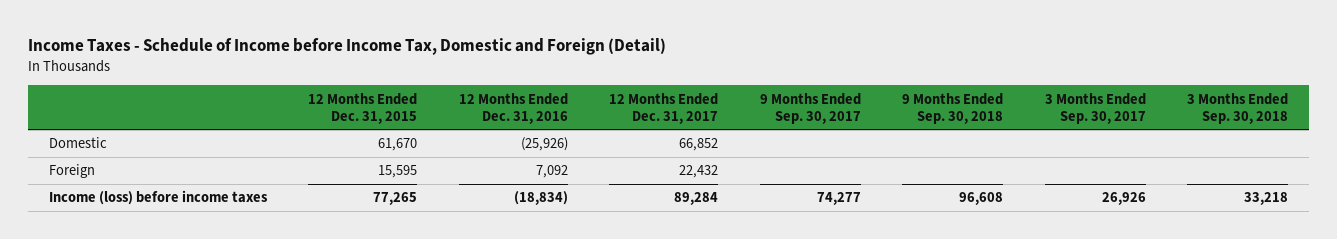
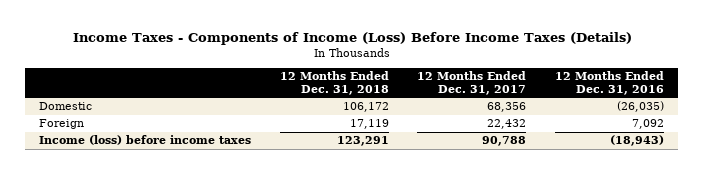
- Income Taxes - Schedule of Income before Income Tax, Domestic and Foreign (Detail)
+ Income Taxes - Components of Income (Loss) Before Income Taxes (Details)
- | 12 Months Ended Dec. 31, 2015 | 12 Months Ended Dec. 31, 2016 | 12 Months Ended Dec. 31, 2017 | 9 Months Ended Sep. 30, 2017 | 9 Months Ended Sep. 30, 2018 | 3 Months Ended Sep. 30, 2017 | 3 Months Ended Sep. 30, 2018
+ | 12 Months Ended Dec. 31, 2018 | 12 Months Ended Dec. 31, 2017 | 12 Months Ended Dec. 31, 2016
- Domestic | 61,670 | (25,926) | 66,852 | | | |
+ Domestic | 106,172 | 68,356 | (26,035)
- Income (loss) before income taxes | 77,265 | (18,834) | 89,284 | 74,277 | 96,608 | 26,926 | 33,218
+ Income (loss) before income taxes | 123,291 | 90,788 | (18,943)

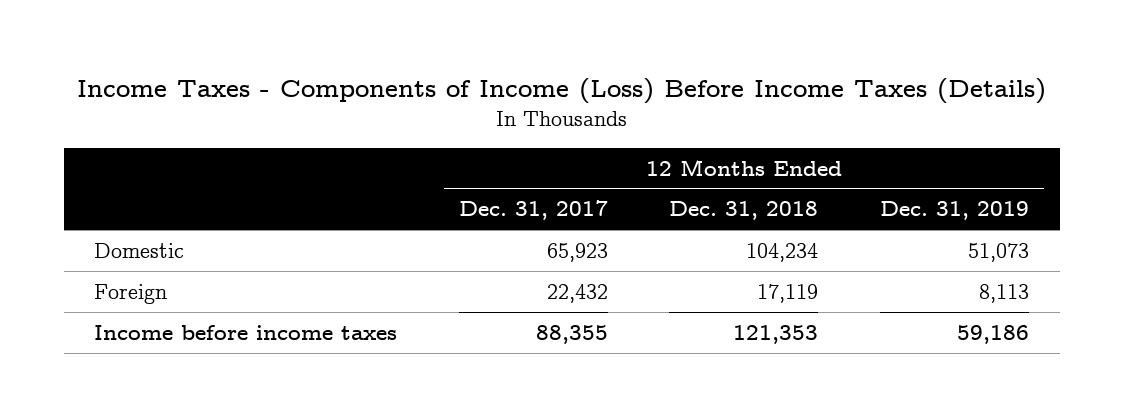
- | 12 Months Ended Dec. 31, 2018 | 12 Months Ended Dec. 31, 2017 | 12 Months Ended Dec. 31, 2016
+ | 12 Months Ended Dec. 31, 2017 | 12 Months Ended Dec. 31, 2018 | 12 Months Ended Dec. 31, 2019
- Domestic | 106,172 | 68,356 | (26,035)
+ Domestic | 65,923 | 104,234 | 51,073
- Income (loss) before income taxes | 123,291 | 90,788 | (18,943)
+ Income before income taxes | 88,355 | 121,353 | 59,186

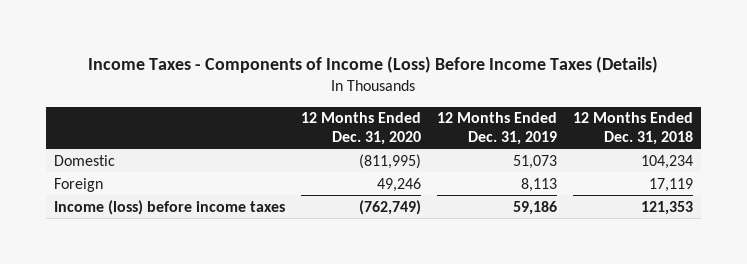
- | 12 Months Ended Dec. 31, 2017 | 12 Months Ended Dec. 31, 2018 | 12 Months Ended Dec. 31, 2019
+ | 12 Months Ended Dec. 31, 2020 | 12 Months Ended Dec. 31, 2019 | 12 Months Ended Dec. 31, 2018
- Income before income taxes | 88,355 | 121,353 | 59,186
+ Income (loss) before income taxes | (762,749) | 59,186 | 121,353

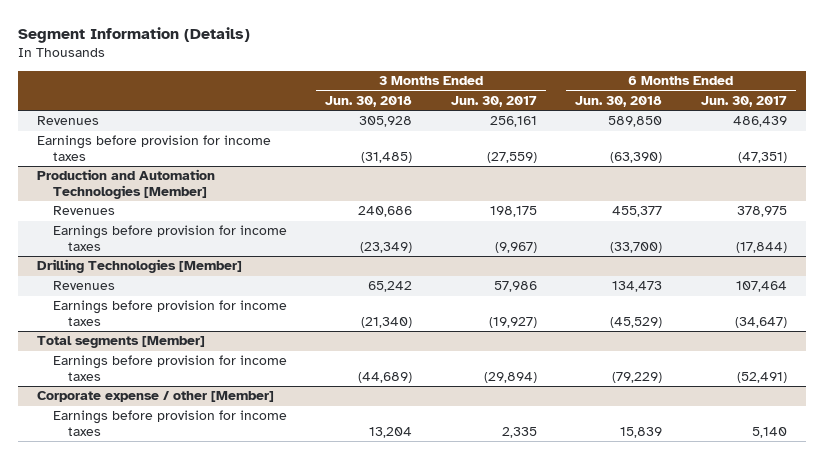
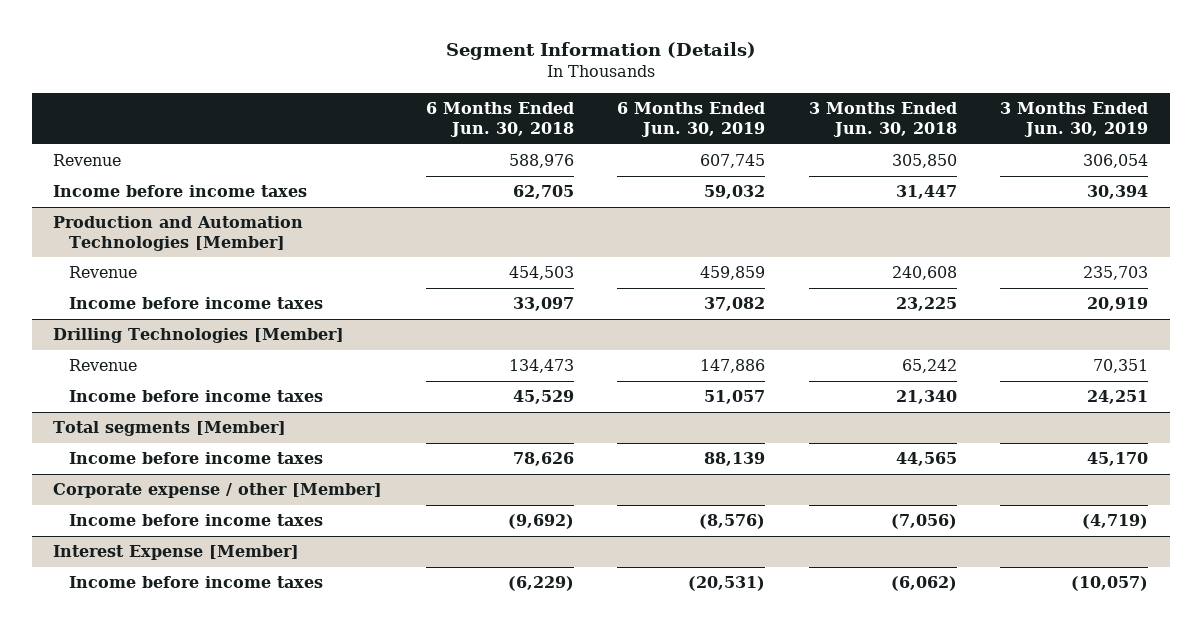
- | 3 Months Ended Jun. 30, 2018 | 3 Months Ended Jun. 30, 2017 | 6 Months Ended Jun. 30, 2018 | 6 Months Ended Jun. 30, 2017
+ | 6 Months Ended Jun. 30, 2018 | 6 Months Ended Jun. 30, 2019 | 3 Months Ended Jun. 30, 2018 | 3 Months Ended Jun. 30, 2019
- Revenues | 305,928 | 256,161 | 589,850 | 486,439
- Earnings before provision for income taxes | (31,485) | (27,559) | (63,390) | (47,351)
+ Revenue | 588,976 | 607,745 | 305,850 | 306,054
+ Income before income taxes | 62,705 | 59,032 | 31,447 | 30,394
@ Production and Automation Technologies [Member]
- Revenues | 240,686 | 198,175 | 455,377 | 378,975
- Earnings before provision for income taxes | (23,349) | (9,967) | (33,700) | (17,844)
+ Revenue | 454,503 | 459,859 | 240,608 | 235,703
+ Income before income taxes | 33,097 | 37,082 | 23,225 | 20,919
@ Drilling Technologies [Member]
- Revenues | 65,242 | 57,986 | 134,473 | 107,464
- Earnings before provision for income taxes | (21,340) | (19,927) | (45,529) | (34,647)
+ Revenue | 134,473 | 147,886 | 65,242 | 70,351
+ Income before income taxes | 45,529 | 51,057 | 21,340 | 24,251
@ Total segments [Member]
- Earnings before provision for income taxes | (44,689) | (29,894) | (79,229) | (52,491)
+ Income before income taxes | 78,626 | 88,139 | 44,565 | 45,170
@ Corporate expense / other [Member]
- Earnings before provision for income taxes | 13,204 | 2,335 | 15,839 | 5,140
+ Income before income taxes | (9,692) | (8,576) | (7,056) | (4,719)
+ Interest Expense [Member]
+ Income before income taxes | (6,229) | (20,531) | (6,062) | (10,057)

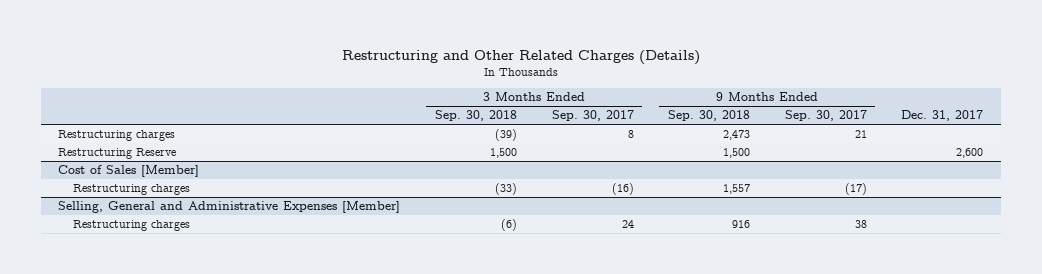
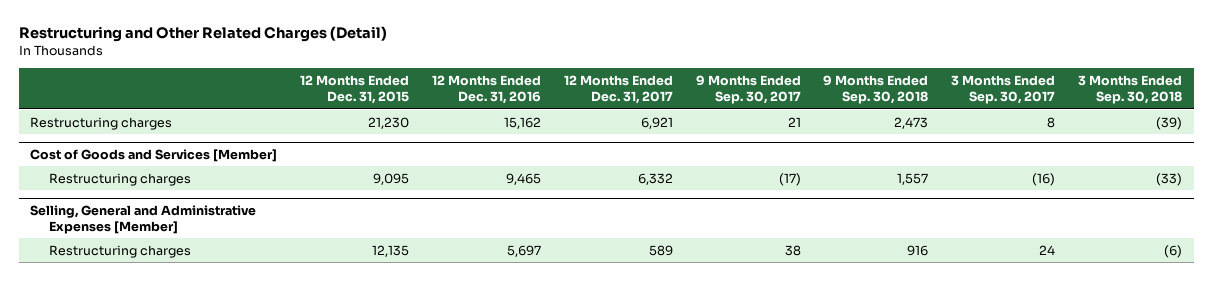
- Restructuring and Other Related Charges (Details)
+ Restructuring and Other Related Charges (Detail)
- | 3 Months Ended Sep. 30, 2018 | 3 Months Ended Sep. 30, 2017 | 9 Months Ended Sep. 30, 2018 | 9 Months Ended Sep. 30, 2017 | Dec. 31, 2017
+ | 12 Months Ended Dec. 31, 2015 | 12 Months Ended Dec. 31, 2016 | 12 Months Ended Dec. 31, 2017 | 9 Months Ended Sep. 30, 2017 | 9 Months Ended Sep. 30, 2018 | 3 Months Ended Sep. 30, 2017 | 3 Months Ended Sep. 30, 2018
- Restructuring Reserve | 1,500 | | 1,500 | | 2,600
- Cost of Sales [Member]
+ Cost of Goods and Services [Member]

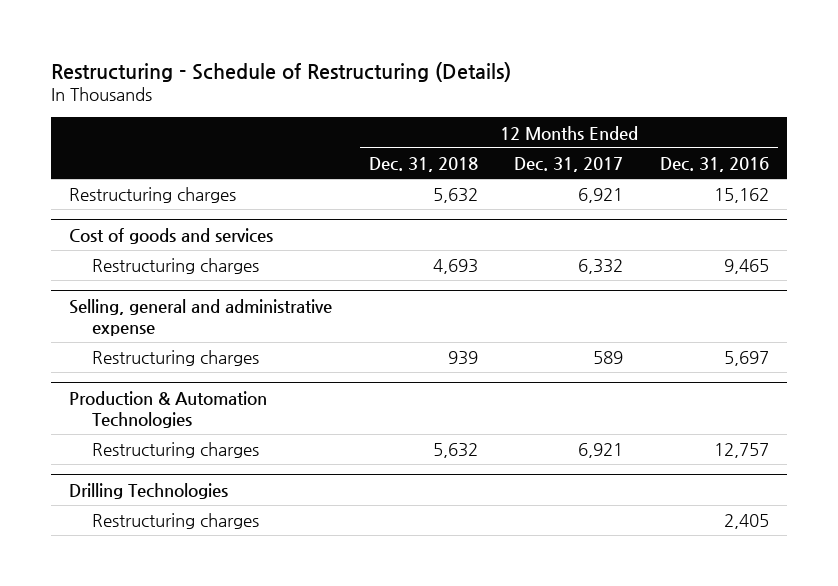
- Restructuring and Other Related Charges (Detail)
+ Restructuring - Schedule of Restructuring (Details)
- | 12 Months Ended Dec. 31, 2015 | 12 Months Ended Dec. 31, 2016 | 12 Months Ended Dec. 31, 2017 | 9 Months Ended Sep. 30, 2017 | 9 Months Ended Sep. 30, 2018 | 3 Months Ended Sep. 30, 2017 | 3 Months Ended Sep. 30, 2018
+ | 12 Months Ended Dec. 31, 2018 | 12 Months Ended Dec. 31, 2017 | 12 Months Ended Dec. 31, 2016
- Cost of Goods and Services [Member]
+ Cost of goods and services
- Selling, General and Administrative Expenses [Member]
+ Selling, general and administrative expense
+ Production & Automation Technologies
+ Restructuring charges | 5,632 | 6,921 | 12,757
+ Drilling Technologies
+ Restructuring charges | | | 2,405

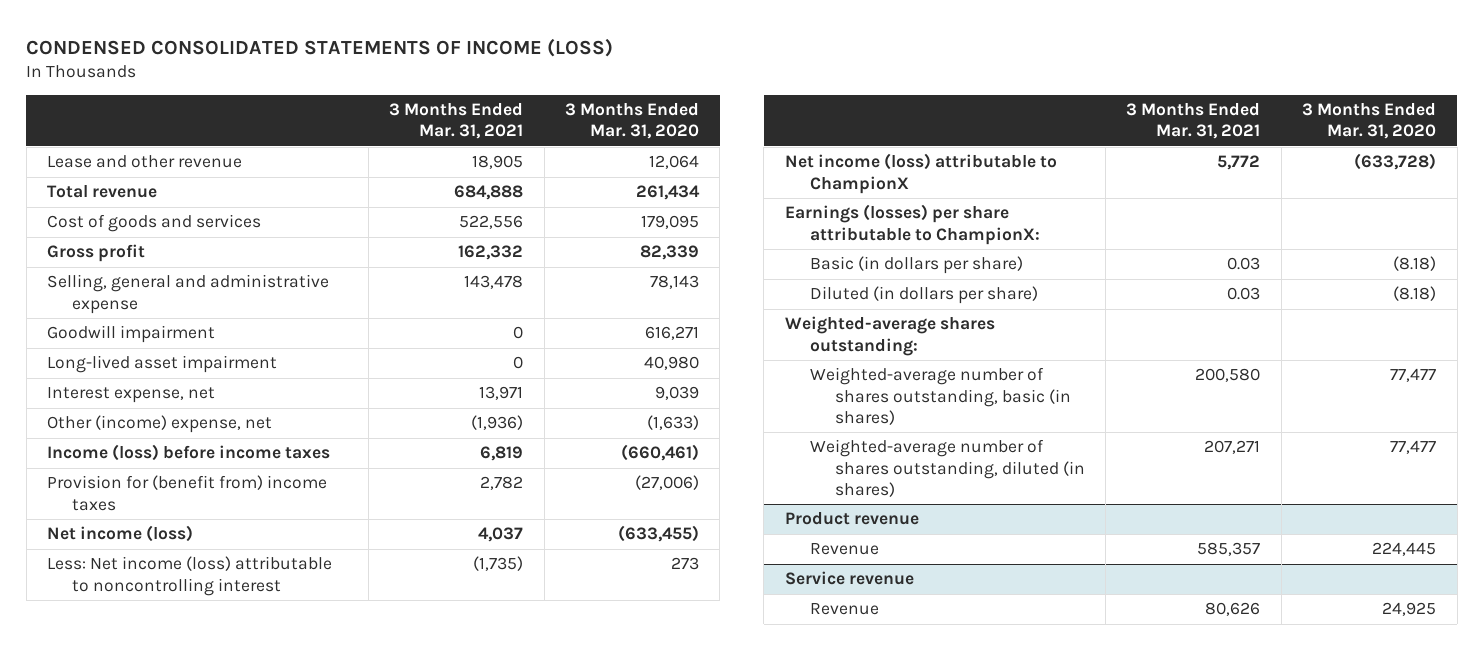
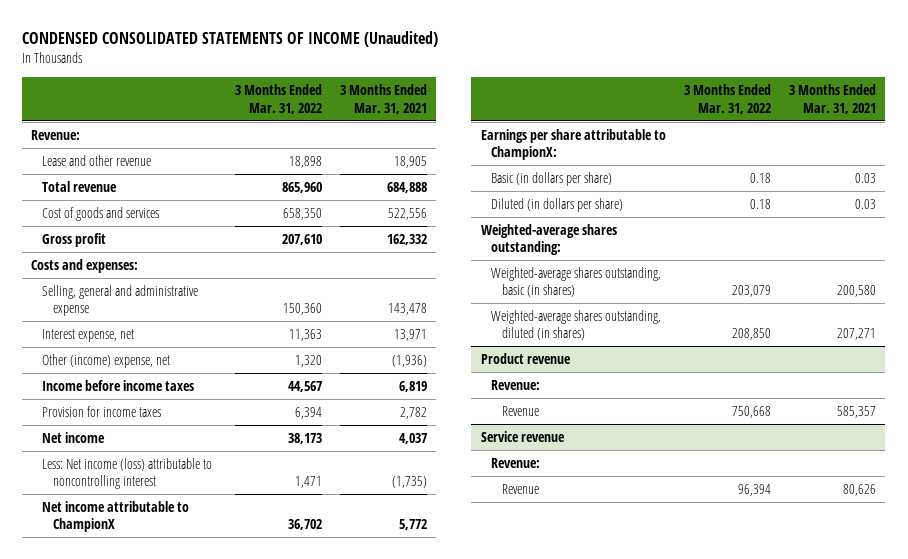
- CONDENSED CONSOLIDATED STATEMENTS OF INCOME (LOSS)
+ CONDENSED CONSOLIDATED STATEMENTS OF INCOME (Unaudited)
- | 3 Months Ended Mar. 31, 2021 | 3 Months Ended Mar. 31, 2020
+ | 3 Months Ended Mar. 31, 2022 | 3 Months Ended Mar. 31, 2021
+ Revenue:
+ Costs and expenses:
- Goodwill impairment | 0 | 616,271
- Long-lived asset impairment | 0 | 40,980
- Income (loss) before income taxes | 6,819 | (660,461)
- Provision for (benefit from) income taxes | 2,782 | (27,006)
- Net income (loss) | 4,037 | (633,455)
+ Income before income taxes | 44,567 | 6,819
+ Provision for income taxes | 6,394 | 2,782
+ Net income | 38,173 | 4,037
- Net income (loss) attributable to ChampionX | 5,772 | (633,728)
- Earnings (losses) per share attributable to ChampionX:
+ Net income attributable to ChampionX | 36,702 | 5,772
+ Earnings per share attributable to ChampionX:
- Weighted-average number of shares outstanding, basic (in shares) | 200,580 | 77,477
- Weighted-average number of shares outstanding, diluted (in shares) | 207,271 | 77,477
+ Weighted-average shares outstanding, basic (in shares) | 203,079 | 200,580
+ Weighted-average shares outstanding, diluted (in shares) | 208,850 | 207,271
@ Product revenue
+ Revenue:
@ Service revenue
+ Revenue:

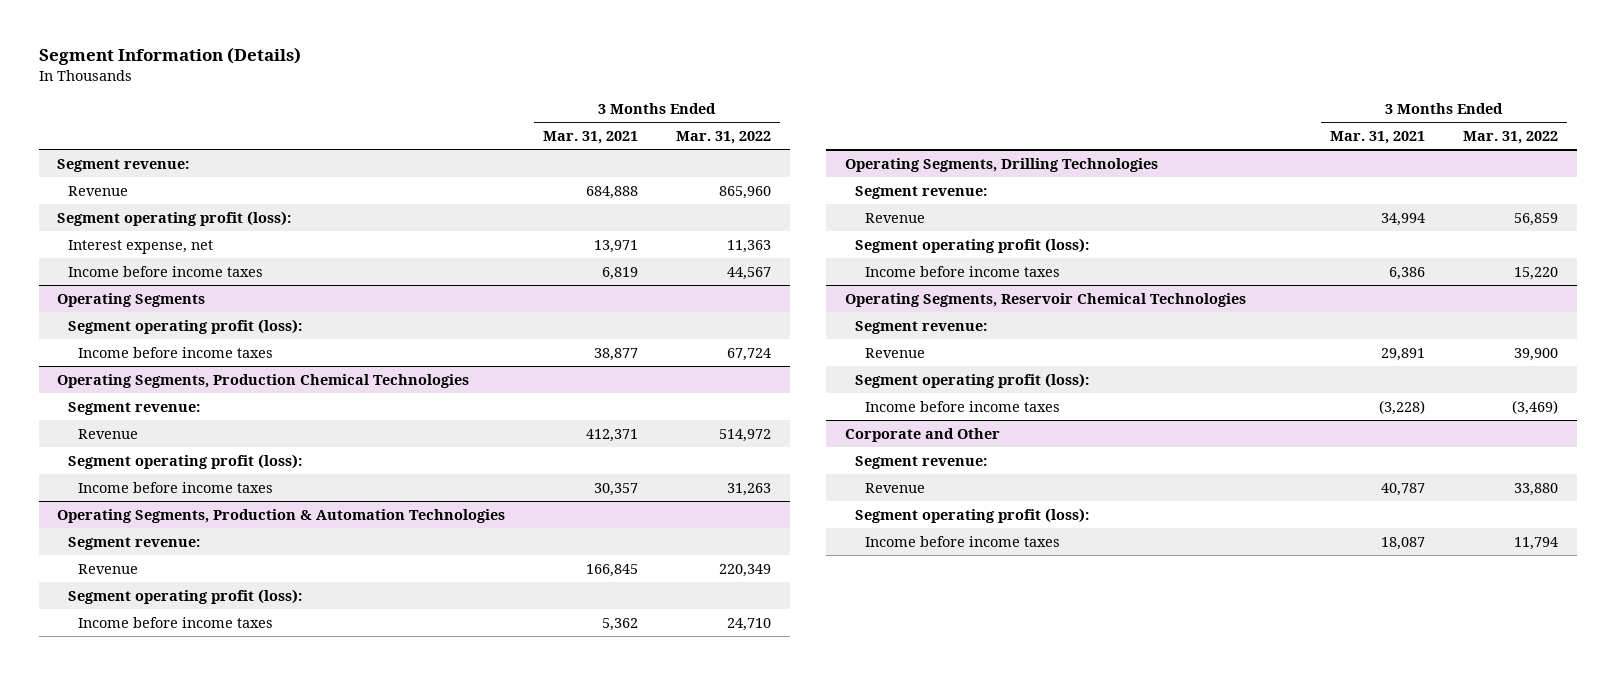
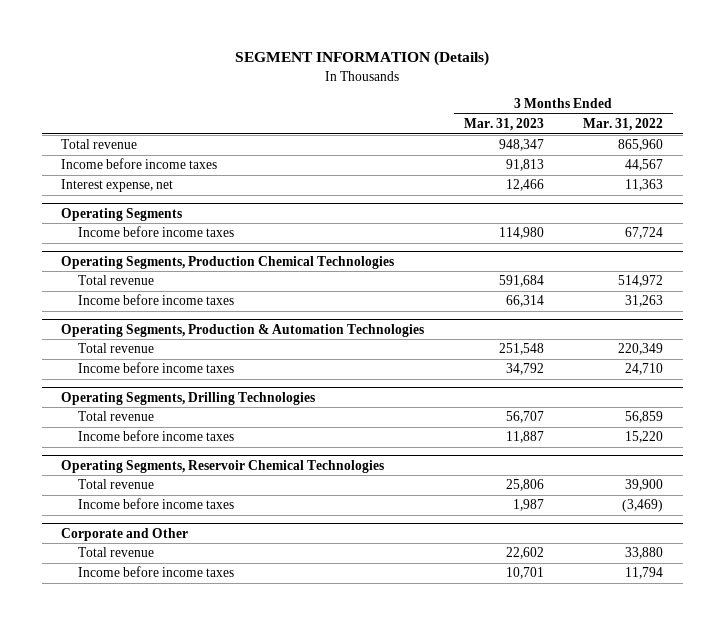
- Segment Information (Details)
+ SEGMENT INFORMATION (Details)
- | 3 Months Ended Mar. 31, 2021 | 3 Months Ended Mar. 31, 2022
+ | 3 Months Ended Mar. 31, 2023 | 3 Months Ended Mar. 31, 2022
- Segment revenue:
- Revenue | 684,888 | 865,960
- Segment operating profit (loss):
+ Total revenue | 948,347 | 865,960
moved down: Interest expense, net | 12,466 | 11,363
@ Operating Segments
- Segment operating profit (loss):
@ Operating Segments, Production Chemical Technologies
- Segment revenue:
- Revenue | 412,371 | 514,972
- Segment operating profit (loss):
+ Total revenue | 591,684 | 514,972
@ Operating Segments, Production & Automation Technologies
- Segment revenue:
- Revenue | 166,845 | 220,349
- Segment operating profit (loss):
+ Total revenue | 251,548 | 220,349
@ Operating Segments, Drilling Technologies
- Segment revenue:
- Revenue | 34,994 | 56,859
- Segment operating profit (loss):
+ Total revenue | 56,707 | 56,859
@ Operating Segments, Reservoir Chemical Technologies
- Segment revenue:
- Revenue | 29,891 | 39,900
- Segment operating profit (loss):
+ Total revenue | 25,806 | 39,900
@ Corporate and Other
- Segment revenue:
- Revenue | 40,787 | 33,880
- Segment operating profit (loss):
+ Total revenue | 22,602 | 33,880

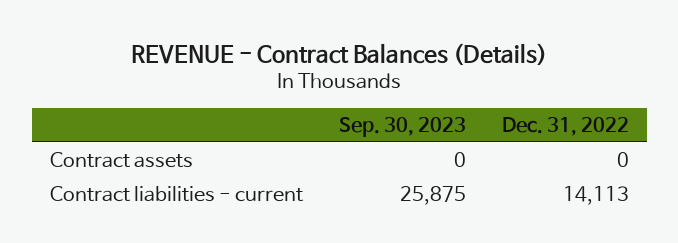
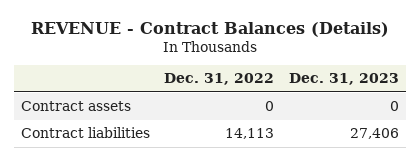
- | Sep. 30, 2023 | Dec. 31, 2022
+ | Dec. 31, 2022 | Dec. 31, 2023
- Contract liabilities - current | 25,875 | 14,113
+ Contract liabilities | 14,113 | 27,406

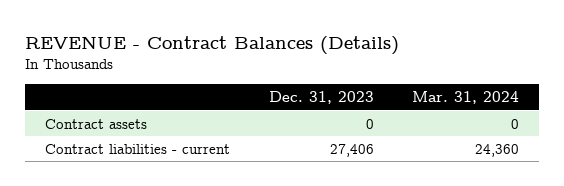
- | Dec. 31, 2022 | Dec. 31, 2023
+ | Dec. 31, 2023 | Mar. 31, 2024
- Contract liabilities | 14,113 | 27,406
+ Contract liabilities - current | 27,406 | 24,360

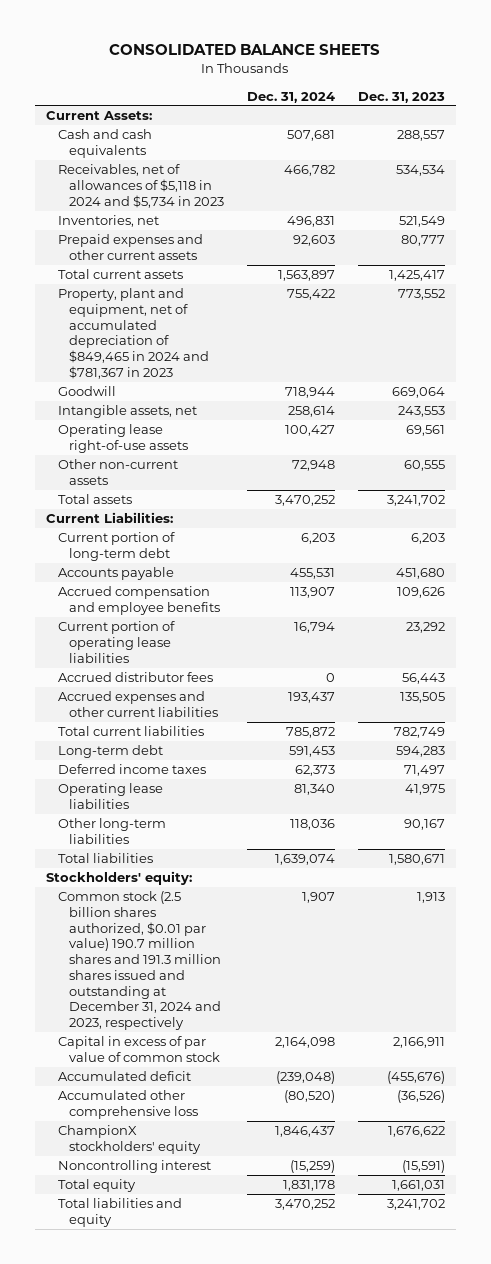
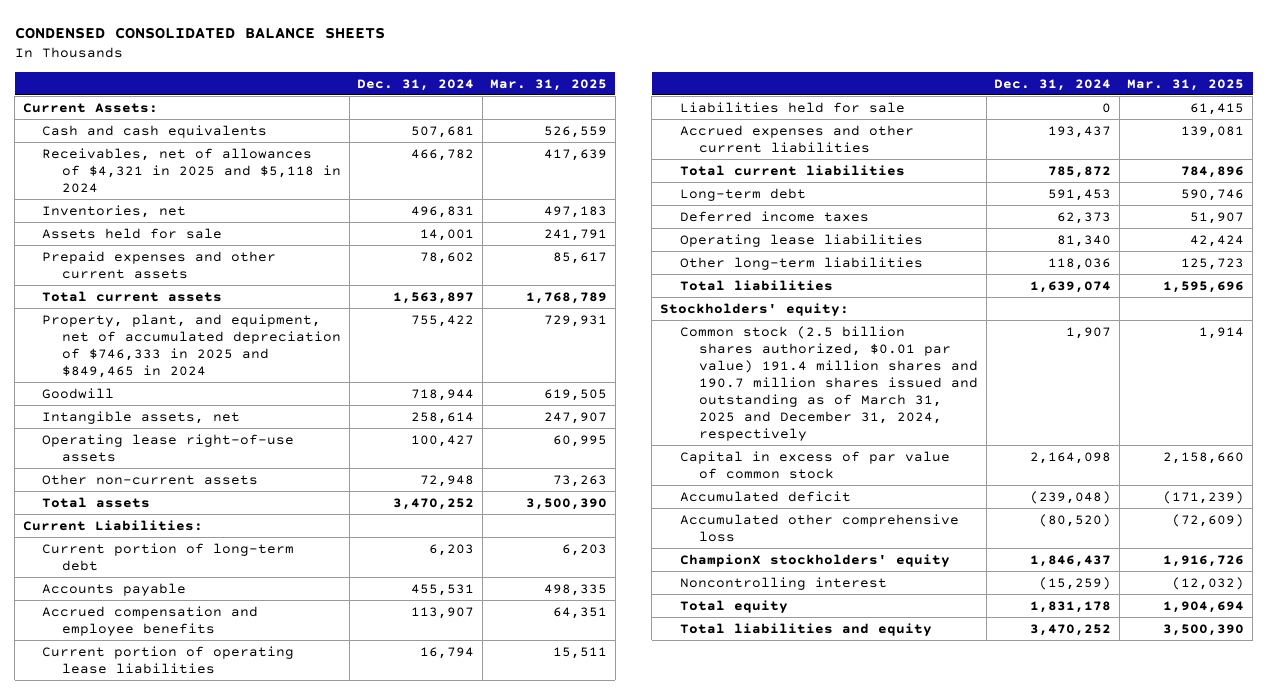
- CONSOLIDATED BALANCE SHEETS
+ CONDENSED CONSOLIDATED BALANCE SHEETS
- | Dec. 31, 2024 | Dec. 31, 2023
+ | Dec. 31, 2024 | Mar. 31, 2025
- Receivables, net of allowances of $5,118 in 2024 and $5,734 in 2023 | 466,782 | 534,534
+ Receivables, net of allowances of $4,321 in 2025 and $5,118 in 2024 | 466,782 | 417,639
- Prepaid expenses and other current assets | 92,603 | 80,777
+ Assets held for sale | 14,001 | 241,791
+ Prepaid expenses and other current assets | 78,602 | 85,617
- Property, plant and equipment, net of accumulated depreciation of $849,465 in 2024 and $781,367 in 2023 | 755,422 | 773,552
+ Property, plant, and equipment, net of accumulated depreciation of $746,333 in 2025 and $849,465 in 2024 | 755,422 | 729,931
- Accrued distributor fees | 0 | 56,443
+ Liabilities held for sale | 0 | 61,415
- Common stock (2.5 billion shares authorized, $0.01 par value) 190.7 million shares and 191.3 million shares issued and outstanding at December 31, 2024 and 2023, respectively | 1,907 | 1,913
+ Common stock (2.5 billion shares authorized, $0.01 par value) 191.4 million shares and 190.7 million shares issued and outstanding as of March 31, 2025 and December 31, 2024, respectively | 1,907 | 1,914

